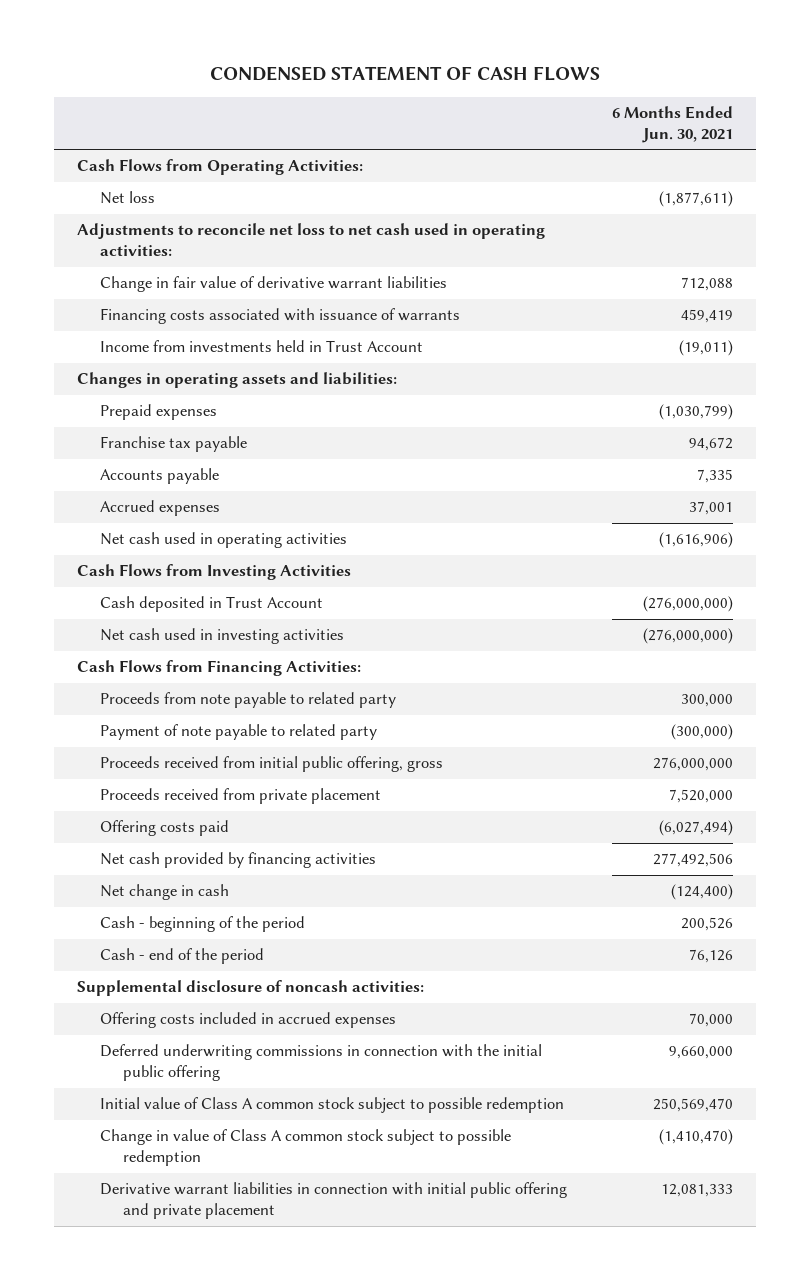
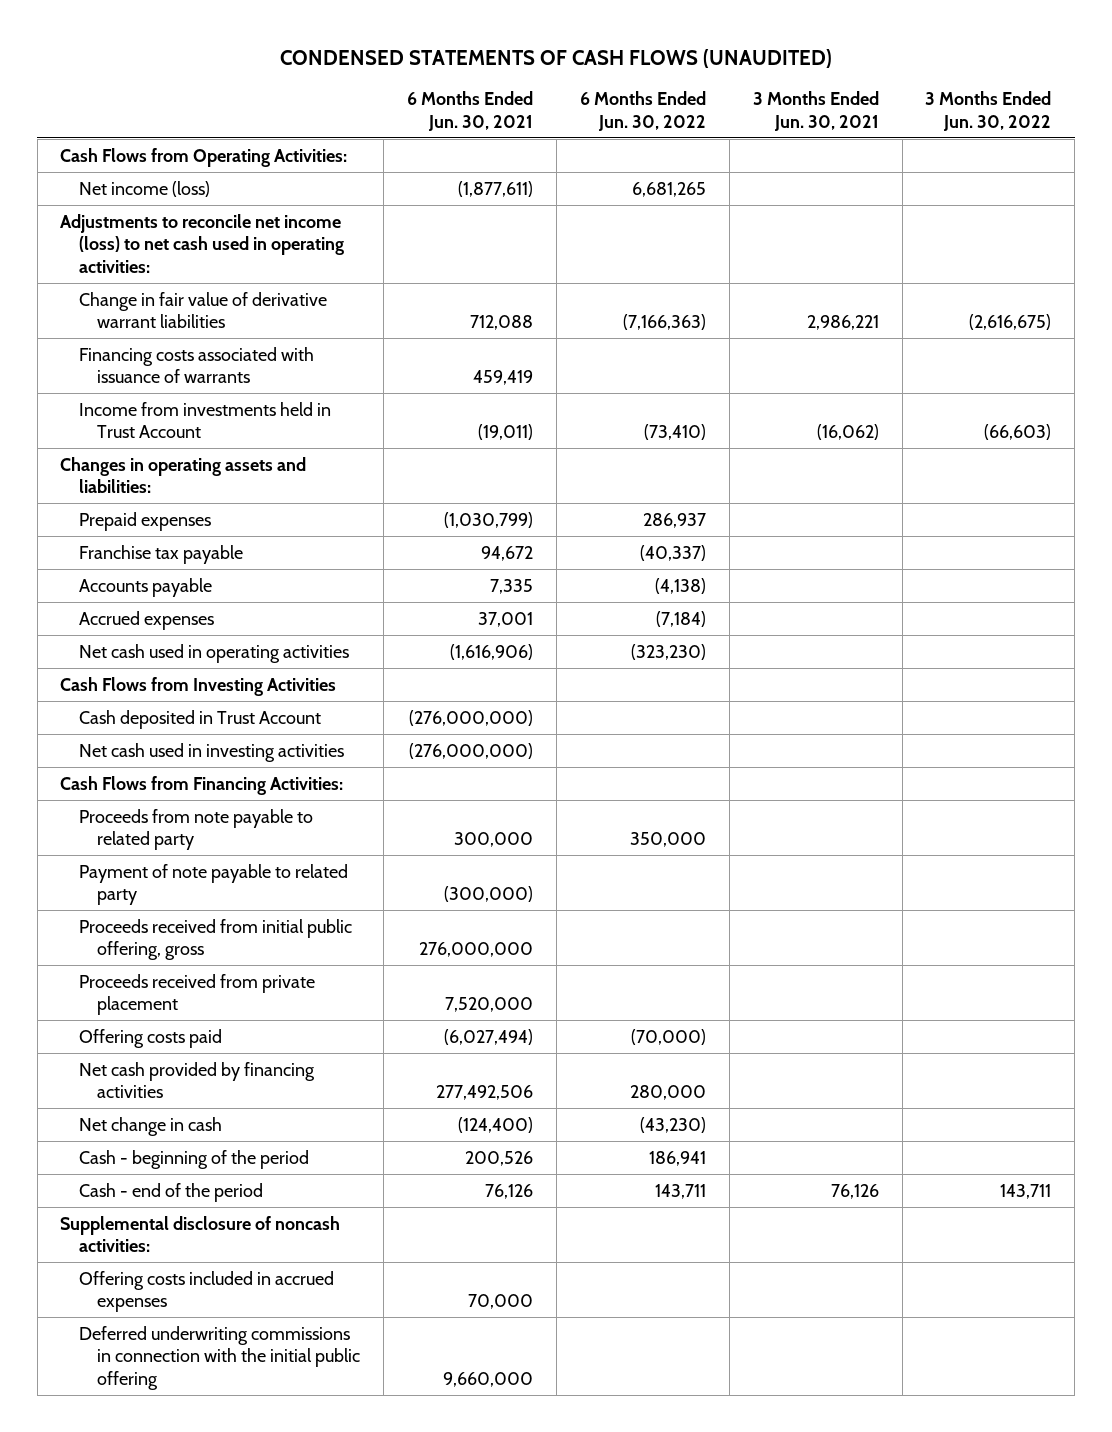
- CONDENSED STATEMENT OF CASH FLOWS
+ CONDENSED STATEMENTS OF CASH FLOWS (UNAUDITED)
- | 6 Months Ended Jun. 30, 2021
+ | 6 Months Ended Jun. 30, 2021 | 6 Months Ended Jun. 30, 2022 | 3 Months Ended Jun. 30, 2021 | 3 Months Ended Jun. 30, 2022
- Net loss | (1,877,611)
- Adjustments to reconcile net loss to net cash used in operating activities:
+ Net income (loss) | (1,877,611) | 6,681,265 | |
+ Adjustments to reconcile net income (loss) to net cash used in operating activities:
- Initial value of Class A common stock subject to possible redemption | 250,569,470
- Change in value of Class A common stock subject to possible redemption | (1,410,470)
- Derivative warrant liabilities in connection with initial public offering and private placement | 12,081,333

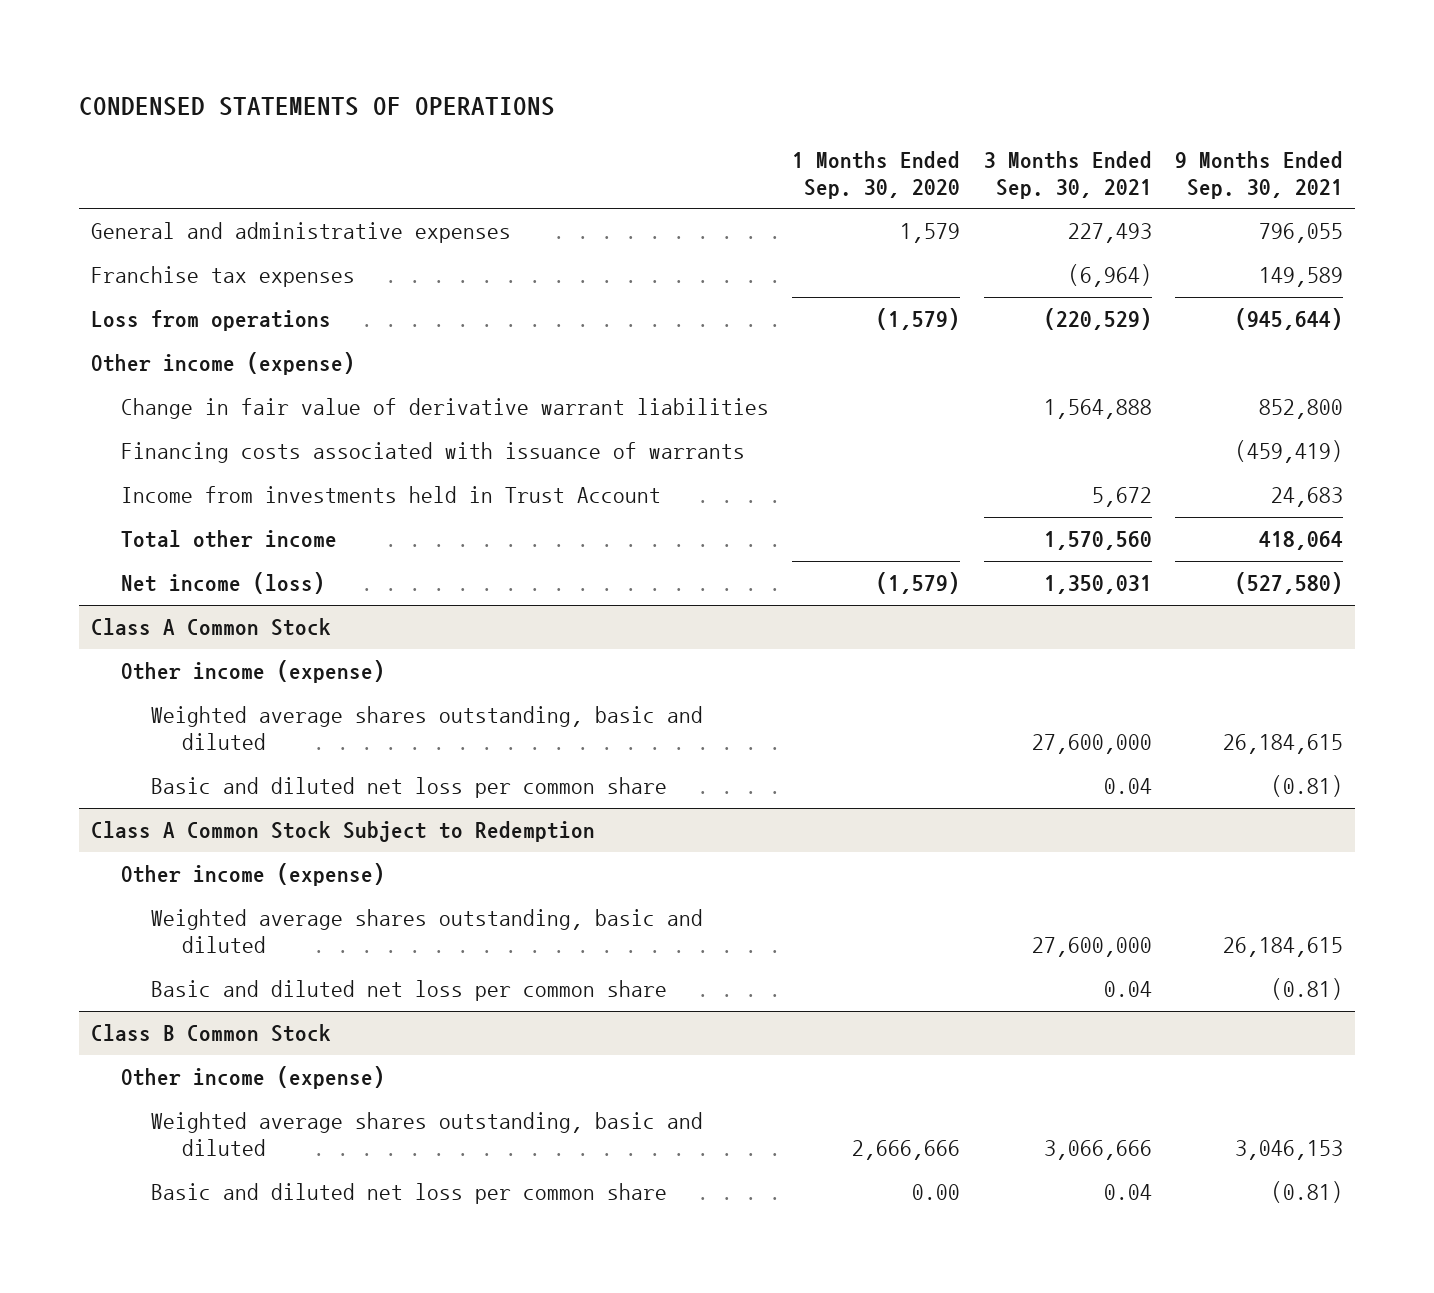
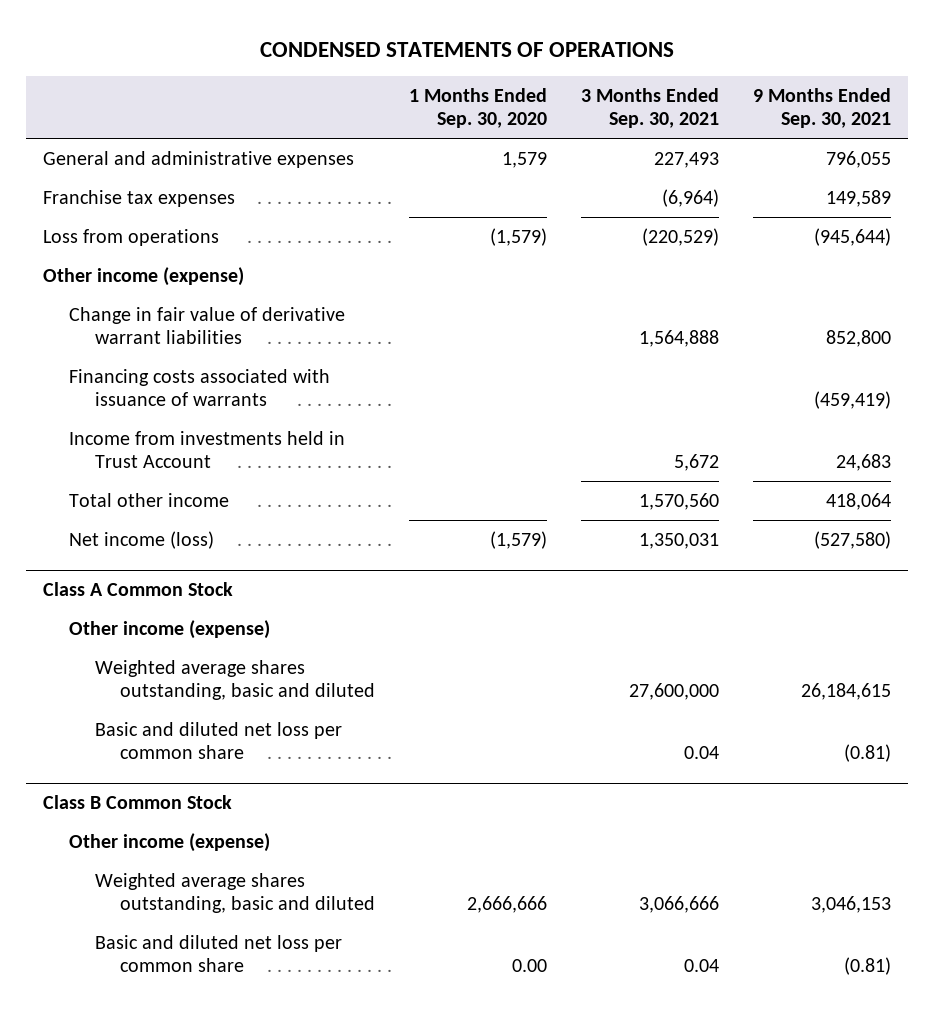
- Class A Common Stock Subject to Redemption
- Other income (expense)
- Weighted average shares outstanding, basic and diluted | | 27,600,000 | 26,184,615
- Basic and diluted net loss per common share | | 0.04 | (0.81)

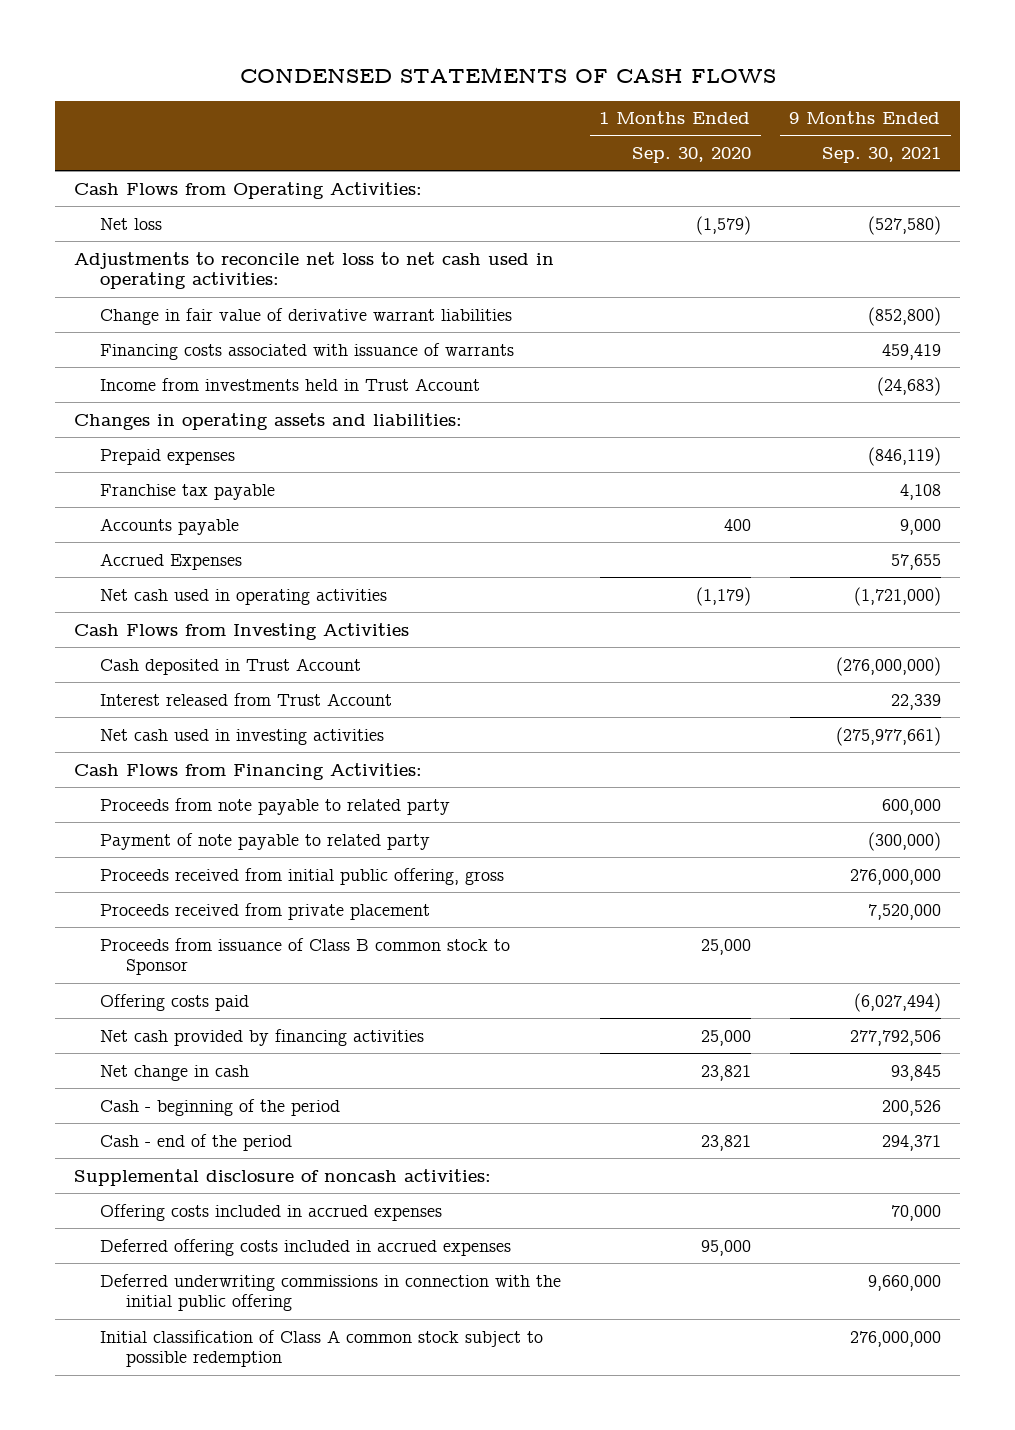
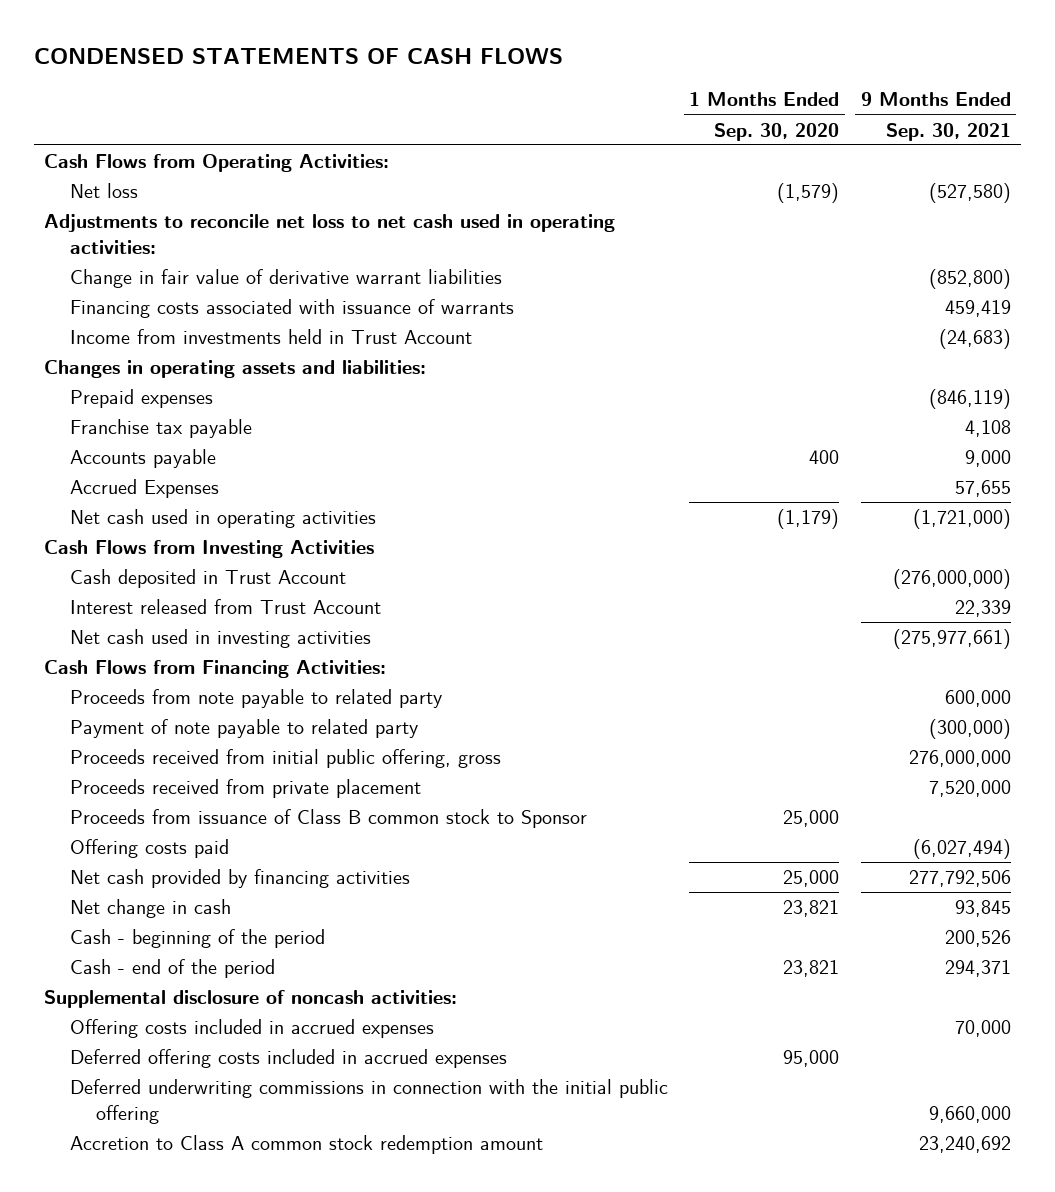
- Initial classification of Class A common stock subject to possible redemption | | 276,000,000
+ Accretion to Class A common stock redemption amount | | 23,240,692

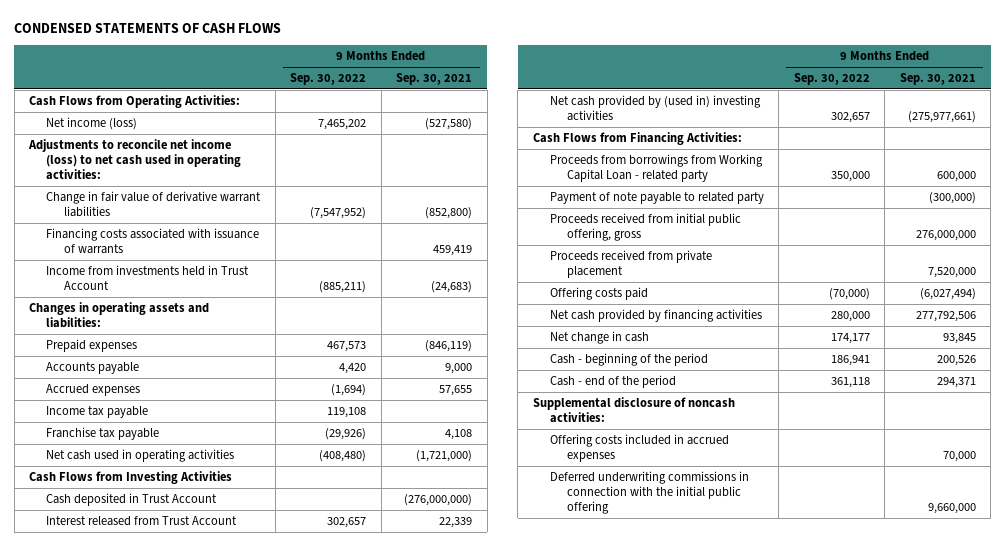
- | 1 Months Ended Sep. 30, 2020 | 9 Months Ended Sep. 30, 2021
+ | 9 Months Ended Sep. 30, 2022 | 9 Months Ended Sep. 30, 2021
- Net loss | (1,579) | (527,580)
- Adjustments to reconcile net loss to net cash used in operating activities:
+ Net income (loss) | 7,465,202 | (527,580)
+ Adjustments to reconcile net income (loss) to net cash used in operating activities:
- Accrued Expenses | | 57,655
+ Accrued expenses | (1,694) | 57,655
+ Income tax payable | 119,108 |
moved down: Franchise tax payable | (29,926) | 4,108
- Net cash used in investing activities | | (275,977,661)
+ Net cash provided by (used in) investing activities | 302,657 | (275,977,661)
- Proceeds from note payable to related party | | 600,000
+ Proceeds from borrowings from Working Capital Loan - related party | 350,000 | 600,000
- Proceeds from issuance of Class B common stock to Sponsor | 25,000 |
- Deferred offering costs included in accrued expenses | 95,000 |
- Accretion to Class A common stock redemption amount | | 23,240,692

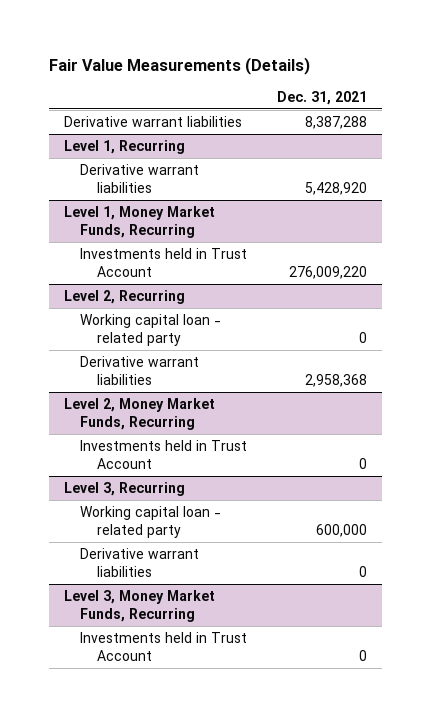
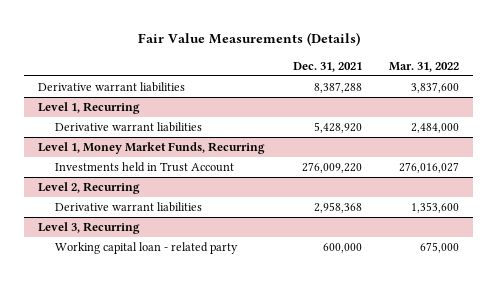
- | Dec. 31, 2021
+ | Dec. 31, 2021 | Mar. 31, 2022
@ Level 2, Recurring
- Working capital loan - related party | 0
- Level 2, Money Market Funds, Recurring
- Investments held in Trust Account | 0
@ Level 3, Recurring
- Derivative warrant liabilities | 0
- Level 3, Money Market Funds, Recurring
- Investments held in Trust Account | 0

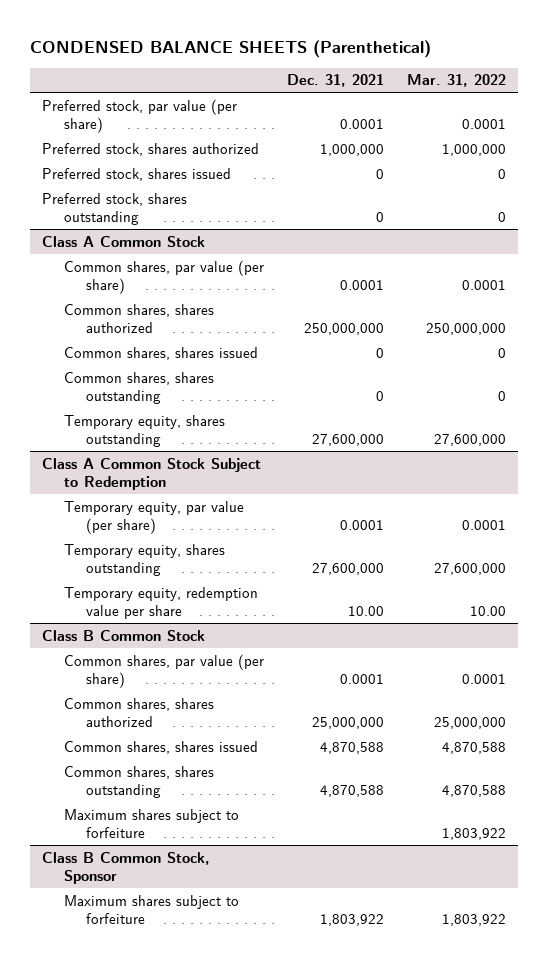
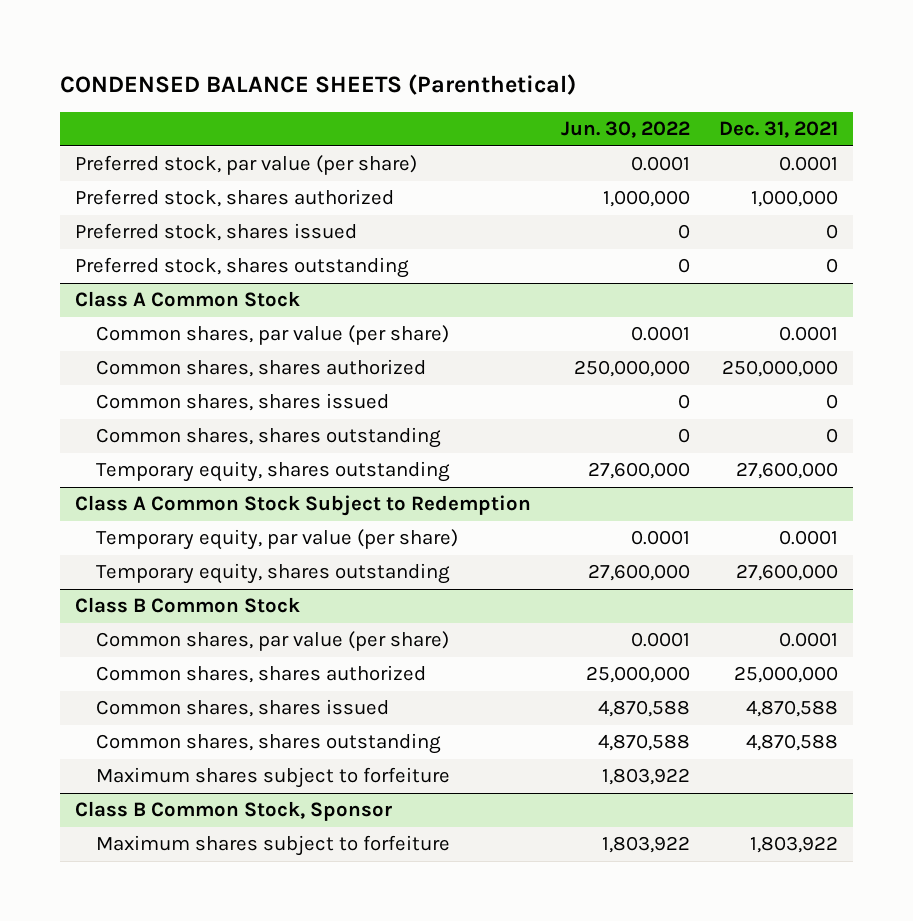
- | Dec. 31, 2021 | Mar. 31, 2022
+ | Jun. 30, 2022 | Dec. 31, 2021
@ Class A Common Stock Subject to Redemption
- Temporary equity, redemption value per share | 10.00 | 10.00

